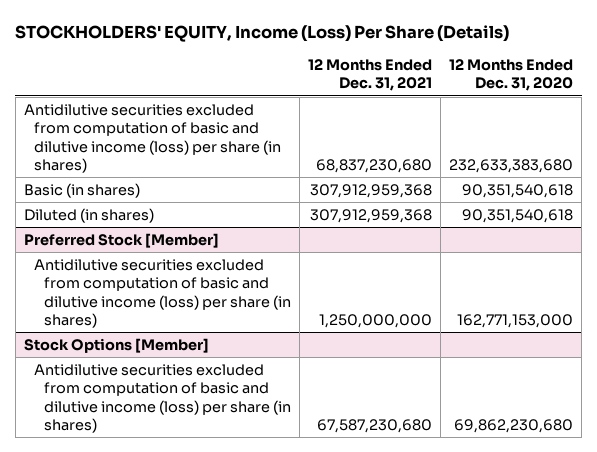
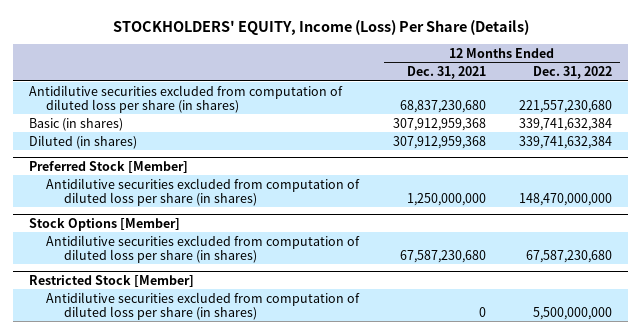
- | 12 Months Ended Dec. 31, 2021 | 12 Months Ended Dec. 31, 2020
+ | 12 Months Ended Dec. 31, 2021 | 12 Months Ended Dec. 31, 2022
- Antidilutive securities excluded from computation of basic and dilutive income (loss) per share (in shares) | 68,837,230,680 | 232,633,383,680
+ Antidilutive securities excluded from computation of diluted loss per share (in shares) | 68,837,230,680 | 221,557,230,680
@ Preferred Stock [Member]
- Antidilutive securities excluded from computation of basic and dilutive income (loss) per share (in shares) | 1,250,000,000 | 162,771,153,000
+ Antidilutive securities excluded from computation of diluted loss per share (in shares) | 1,250,000,000 | 148,470,000,000
@ Stock Options [Member]
- Antidilutive securities excluded from computation of basic and dilutive income (loss) per share (in shares) | 67,587,230,680 | 69,862,230,680
+ Antidilutive securities excluded from computation of diluted loss per share (in shares) | 67,587,230,680 | 67,587,230,680
+ Restricted Stock [Member]
+ Antidilutive securities excluded from computation of diluted loss per share (in shares) | 0 | 5,500,000,000

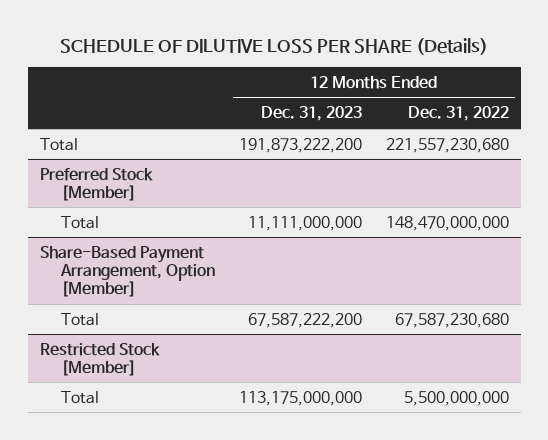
- STOCKHOLDERS' EQUITY, Income (Loss) Per Share (Details)
+ SCHEDULE OF DILUTIVE LOSS PER SHARE (Details)
- | 12 Months Ended Dec. 31, 2021 | 12 Months Ended Dec. 31, 2022
+ | 12 Months Ended Dec. 31, 2023 | 12 Months Ended Dec. 31, 2022
- Antidilutive securities excluded from computation of diluted loss per share (in shares) | 68,837,230,680 | 221,557,230,680
- Basic (in shares) | 307,912,959,368 | 339,741,632,384
- Diluted (in shares) | 307,912,959,368 | 339,741,632,384
+ Total | 191,873,222,200 | 221,557,230,680
@ Preferred Stock [Member]
- Antidilutive securities excluded from computation of diluted loss per share (in shares) | 1,250,000,000 | 148,470,000,000
- Stock Options [Member]
- Antidilutive securities excluded from computation of diluted loss per share (in shares) | 67,587,230,680 | 67,587,230,680
@ Preferred Stock [Member]
+ Total | 11,111,000,000 | 148,470,000,000
+ Share-Based Payment Arrangement, Option [Member]
+ Total | 67,587,222,200 | 67,587,230,680
@ Restricted Stock [Member]
- Antidilutive securities excluded from computation of diluted loss per share (in shares) | 0 | 5,500,000,000
+ Total | 113,175,000,000 | 5,500,000,000

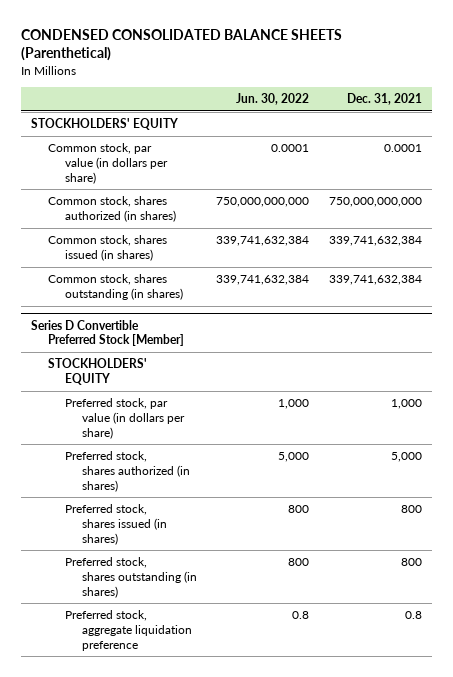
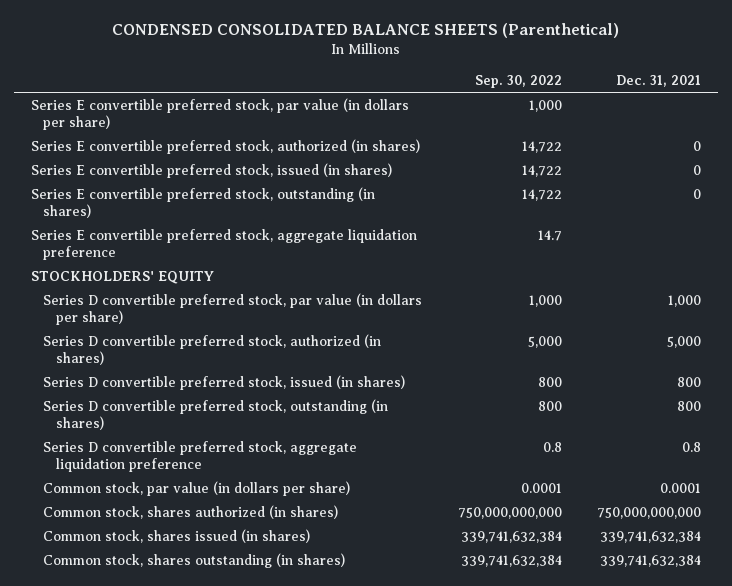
- | Jun. 30, 2022 | Dec. 31, 2021
+ | Sep. 30, 2022 | Dec. 31, 2021
+ Series E convertible preferred stock, par value (in dollars per share) | 1,000 |
+ Series E convertible preferred stock, authorized (in shares) | 14,722 | 0
+ Series E convertible preferred stock, issued (in shares) | 14,722 | 0
+ Series E convertible preferred stock, outstanding (in shares) | 14,722 | 0
+ Series E convertible preferred stock, aggregate liquidation preference | 14.7 |
+ Series D convertible preferred stock, par value (in dollars per share) | 1,000 | 1,000
+ Series D convertible preferred stock, authorized (in shares) | 5,000 | 5,000
+ Series D convertible preferred stock, issued (in shares) | 800 | 800
+ Series D convertible preferred stock, outstanding (in shares) | 800 | 800
+ Series D convertible preferred stock, aggregate liquidation preference | 0.8 | 0.8
- Series D Convertible Preferred Stock [Member]
- STOCKHOLDERS' EQUITY
- Preferred stock, par value (in dollars per share) | 1,000 | 1,000
- Preferred stock, shares authorized (in shares) | 5,000 | 5,000
- Preferred stock, shares issued (in shares) | 800 | 800
- Preferred stock, shares outstanding (in shares) | 800 | 800
- Preferred stock, aggregate liquidation preference | 0.8 | 0.8

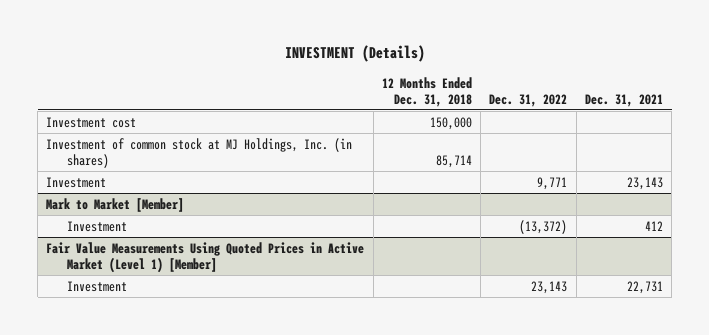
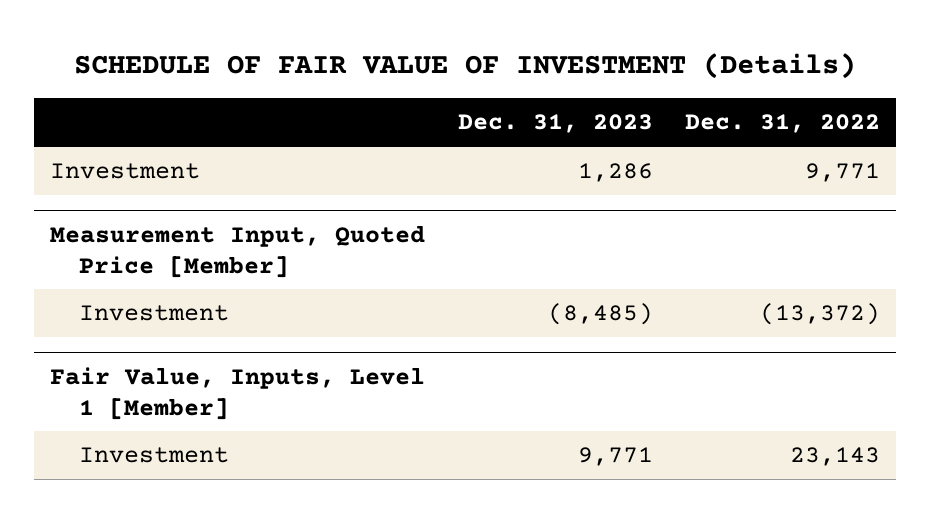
- INVESTMENT (Details)
+ SCHEDULE OF FAIR VALUE OF INVESTMENT (Details)
- | 12 Months Ended Dec. 31, 2018 | Dec. 31, 2022 | Dec. 31, 2021
+ | Dec. 31, 2023 | Dec. 31, 2022
- Investment cost | 150,000 | |
- Investment of common stock at MJ Holdings, Inc. (in shares) | 85,714 | |
- Mark to Market [Member]
+ Measurement Input, Quoted Price [Member]
- Fair Value Measurements Using Quoted Prices in Active Market (Level 1) [Member]
+ Fair Value, Inputs, Level 1 [Member]

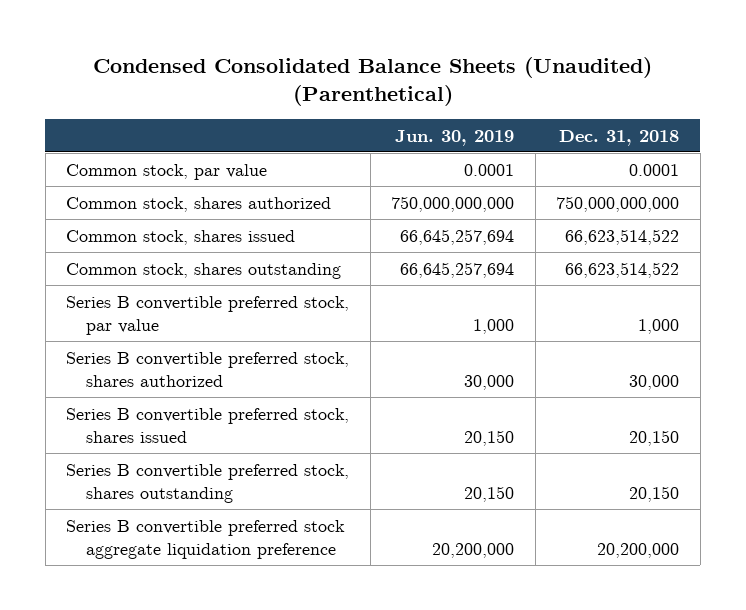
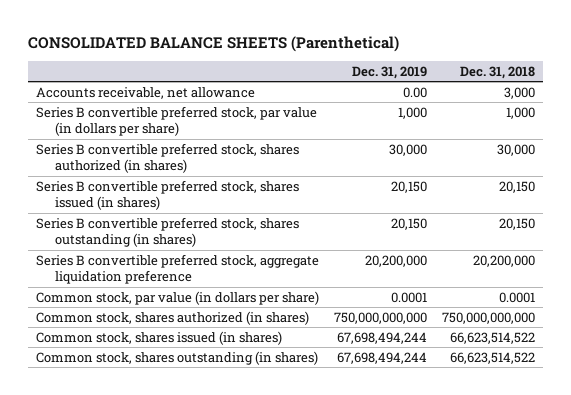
- Condensed Consolidated Balance Sheets (Unaudited) (Parenthetical)
+ CONSOLIDATED BALANCE SHEETS (Parenthetical)
- | Jun. 30, 2019 | Dec. 31, 2018
+ | Dec. 31, 2019 | Dec. 31, 2018
- Common stock, par value | 0.0001 | 0.0001
- Common stock, shares authorized | 750,000,000,000 | 750,000,000,000
- Common stock, shares issued | 66,645,257,694 | 66,623,514,522
- Common stock, shares outstanding | 66,645,257,694 | 66,623,514,522
- Series B convertible preferred stock, par value | 1,000 | 1,000
- Series B convertible preferred stock, shares authorized | 30,000 | 30,000
- Series B convertible preferred stock, shares issued | 20,150 | 20,150
- Series B convertible preferred stock, shares outstanding | 20,150 | 20,150
- Series B convertible preferred stock aggregate liquidation preference | 20,200,000 | 20,200,000
+ Accounts receivable, net allowance | 0.00 | 3,000
+ Series B convertible preferred stock, par value (in dollars per share) | 1,000 | 1,000
+ Series B convertible preferred stock, shares authorized (in shares) | 30,000 | 30,000
+ Series B convertible preferred stock, shares issued (in shares) | 20,150 | 20,150
+ Series B convertible preferred stock, shares outstanding (in shares) | 20,150 | 20,150
+ Series B convertible preferred stock, aggregate liquidation preference | 20,200,000 | 20,200,000
+ Common stock, par value (in dollars per share) | 0.0001 | 0.0001
+ Common stock, shares authorized (in shares) | 750,000,000,000 | 750,000,000,000
+ Common stock, shares issued (in shares) | 67,698,494,244 | 66,623,514,522
+ Common stock, shares outstanding (in shares) | 67,698,494,244 | 66,623,514,522

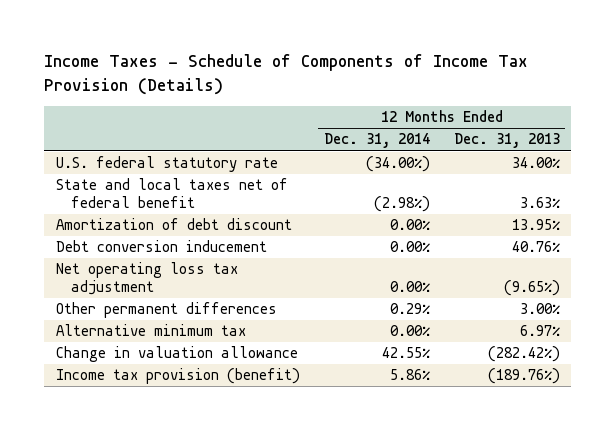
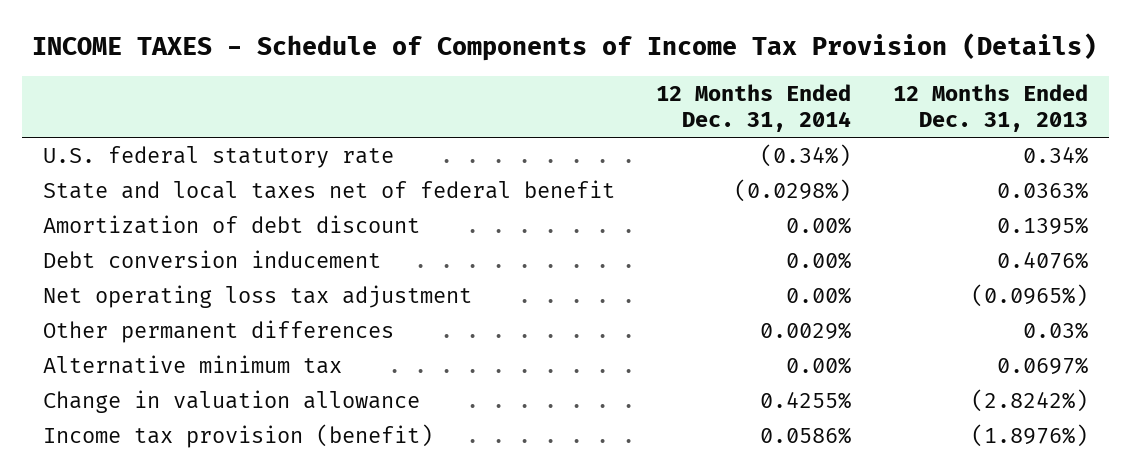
- Income Taxes - Schedule of Components of Income Tax Provision (Details)
+ INCOME TAXES - Schedule of Components of Income Tax Provision (Details)
- U.S. federal statutory rate | (34.00%) | 34.00%
- State and local taxes net of federal benefit | (2.98%) | 3.63%
- Amortization of debt discount | 0.00% | 13.95%
- Debt conversion inducement | 0.00% | 40.76%
- Net operating loss tax adjustment | 0.00% | (9.65%)
- Other permanent differences | 0.29% | 3.00%
- Alternative minimum tax | 0.00% | 6.97%
- Change in valuation allowance | 42.55% | (282.42%)
- Income tax provision (benefit) | 5.86% | (189.76%)
+ U.S. federal statutory rate | (0.34%) | 0.34%
+ State and local taxes net of federal benefit | (0.0298%) | 0.0363%
+ Amortization of debt discount | 0.00% | 0.1395%
+ Debt conversion inducement | 0.00% | 0.4076%
+ Net operating loss tax adjustment | 0.00% | (0.0965%)
+ Other permanent differences | 0.0029% | 0.03%
+ Alternative minimum tax | 0.00% | 0.0697%
+ Change in valuation allowance | 0.4255% | (2.8242%)
+ Income tax provision (benefit) | 0.0586% | (1.8976%)

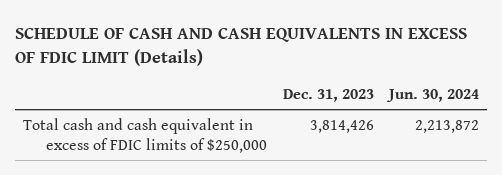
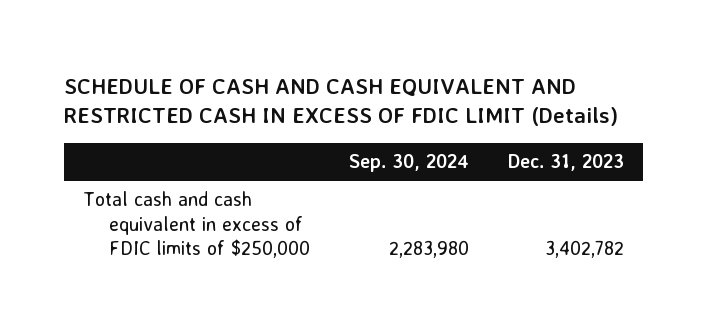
- SCHEDULE OF CASH AND CASH EQUIVALENTS IN EXCESS OF FDIC LIMIT (Details)
+ SCHEDULE OF CASH AND CASH EQUIVALENT AND RESTRICTED CASH IN EXCESS OF FDIC LIMIT (Details)
- | Dec. 31, 2023 | Jun. 30, 2024
+ | Sep. 30, 2024 | Dec. 31, 2023
- Total cash and cash equivalent in excess of FDIC limits of $250,000 | 3,814,426 | 2,213,872
+ Total cash and cash equivalent in excess of FDIC limits of $250,000 | 2,283,980 | 3,402,782

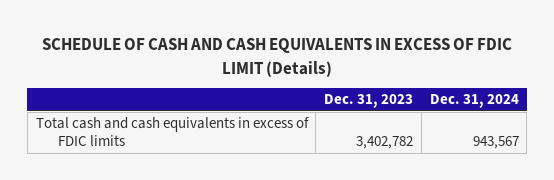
- SCHEDULE OF CASH AND CASH EQUIVALENT AND RESTRICTED CASH IN EXCESS OF FDIC LIMIT (Details)
+ SCHEDULE OF CASH AND CASH EQUIVALENTS IN EXCESS OF FDIC LIMIT (Details)
- | Sep. 30, 2024 | Dec. 31, 2023
+ | Dec. 31, 2023 | Dec. 31, 2024
- Total cash and cash equivalent in excess of FDIC limits of $250,000 | 2,283,980 | 3,402,782
+ Total cash and cash equivalents in excess of FDIC limits | 3,402,782 | 943,567

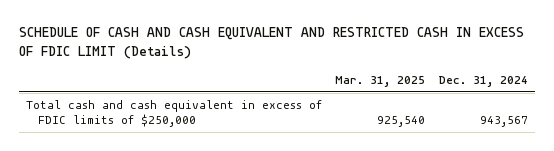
- SCHEDULE OF CASH AND CASH EQUIVALENTS IN EXCESS OF FDIC LIMIT (Details)
+ SCHEDULE OF CASH AND CASH EQUIVALENT AND RESTRICTED CASH IN EXCESS OF FDIC LIMIT (Details)
- | Dec. 31, 2023 | Dec. 31, 2024
+ | Mar. 31, 2025 | Dec. 31, 2024
- Total cash and cash equivalents in excess of FDIC limits | 3,402,782 | 943,567
+ Total cash and cash equivalent in excess of FDIC limits of $250,000 | 925,540 | 943,567

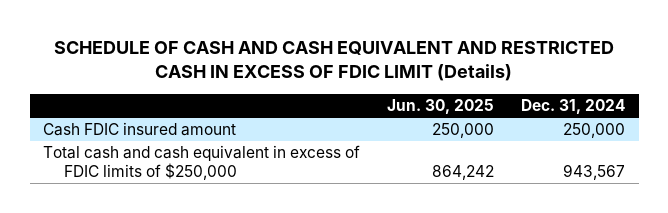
- | Mar. 31, 2025 | Dec. 31, 2024
+ | Jun. 30, 2025 | Dec. 31, 2024
+ Cash FDIC insured amount | 250,000 | 250,000

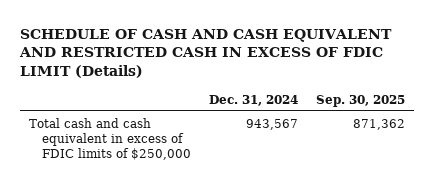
- | Jun. 30, 2025 | Dec. 31, 2024
+ | Dec. 31, 2024 | Sep. 30, 2025
- Cash FDIC insured amount | 250,000 | 250,000

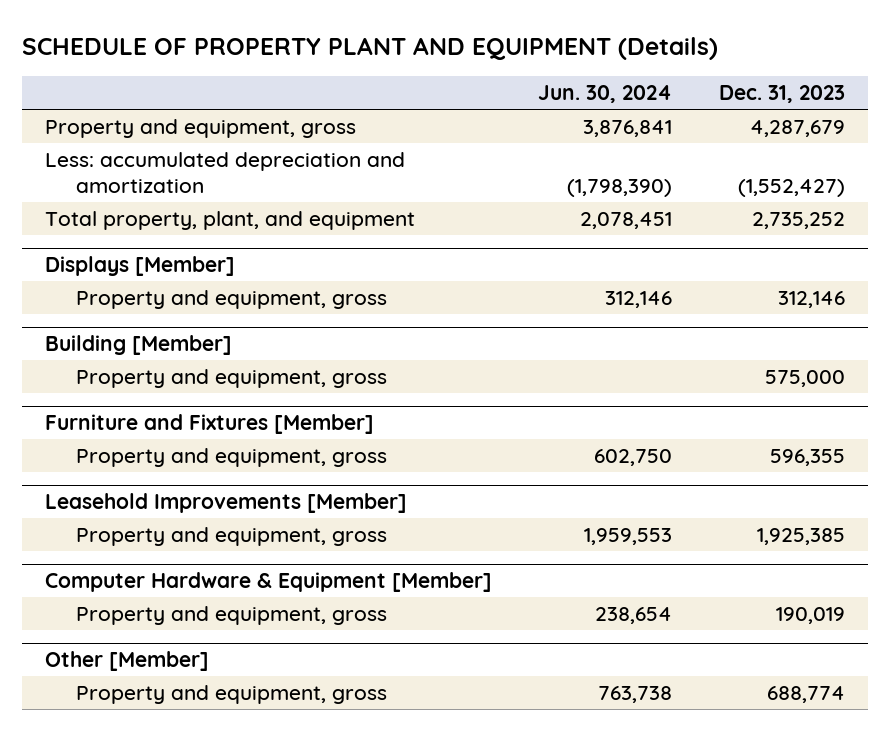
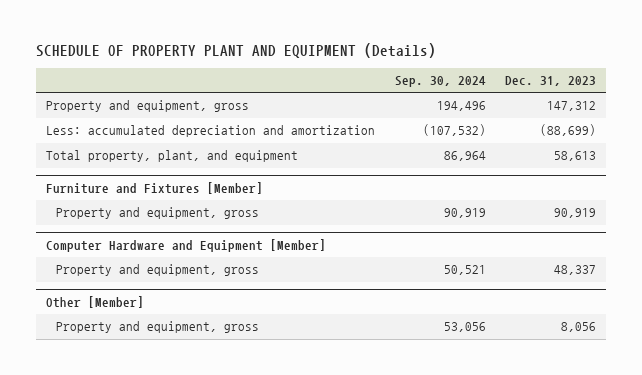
- | Jun. 30, 2024 | Dec. 31, 2023
+ | Sep. 30, 2024 | Dec. 31, 2023
- Property and equipment, gross | 3,876,841 | 4,287,679
- Less: accumulated depreciation and amortization | (1,798,390) | (1,552,427)
- Total property, plant, and equipment | 2,078,451 | 2,735,252
- Displays [Member]
- Property and equipment, gross | 312,146 | 312,146
- Building [Member]
- Property and equipment, gross | | 575,000
+ Property and equipment, gross | 194,496 | 147,312
+ Less: accumulated depreciation and amortization | (107,532) | (88,699)
+ Total property, plant, and equipment | 86,964 | 58,613
@ Furniture and Fixtures [Member]
- Property and equipment, gross | 602,750 | 596,355
- Leasehold Improvements [Member]
- Property and equipment, gross | 1,959,553 | 1,925,385
- Computer Hardware & Equipment [Member]
- Property and equipment, gross | 238,654 | 190,019
@ Furniture and Fixtures [Member]
+ Property and equipment, gross | 90,919 | 90,919
+ Computer Hardware and Equipment [Member]
+ Property and equipment, gross | 50,521 | 48,337
@ Other [Member]
- Property and equipment, gross | 763,738 | 688,774
+ Property and equipment, gross | 53,056 | 8,056

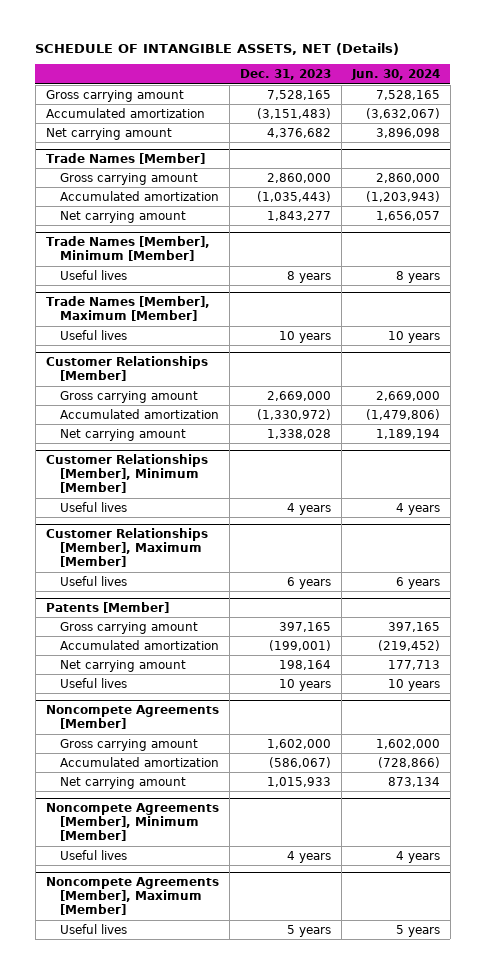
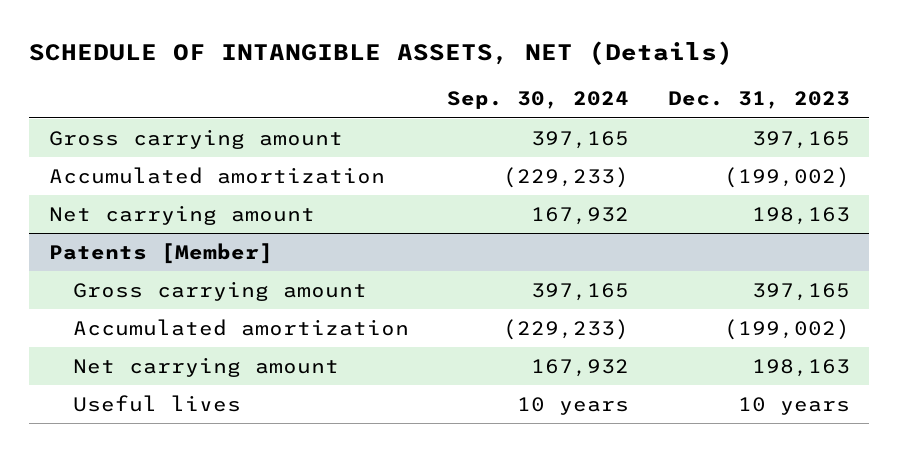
- | Dec. 31, 2023 | Jun. 30, 2024
+ | Sep. 30, 2024 | Dec. 31, 2023
- Gross carrying amount | 7,528,165 | 7,528,165
- Accumulated amortization | (3,151,483) | (3,632,067)
- Net carrying amount | 4,376,682 | 3,896,098
- Trade Names [Member]
- Gross carrying amount | 2,860,000 | 2,860,000
- Accumulated amortization | (1,035,443) | (1,203,943)
- Net carrying amount | 1,843,277 | 1,656,057
- Trade Names [Member], Minimum [Member]
- Useful lives | 8 years | 8 years
- Trade Names [Member], Maximum [Member]
- Useful lives | 10 years | 10 years
- Customer Relationships [Member]
- Gross carrying amount | 2,669,000 | 2,669,000
- Accumulated amortization | (1,330,972) | (1,479,806)
- Net carrying amount | 1,338,028 | 1,189,194
- Customer Relationships [Member], Minimum [Member]
- Useful lives | 4 years | 4 years
- Customer Relationships [Member], Maximum [Member]
- Useful lives | 6 years | 6 years
+ Gross carrying amount | 397,165 | 397,165
+ Accumulated amortization | (229,233) | (199,002)
+ Net carrying amount | 167,932 | 198,163
@ Patents [Member]
- Accumulated amortization | (199,001) | (219,452)
- Net carrying amount | 198,164 | 177,713
+ Accumulated amortization | (229,233) | (199,002)
+ Net carrying amount | 167,932 | 198,163
- Noncompete Agreements [Member]
- Gross carrying amount | 1,602,000 | 1,602,000
- Accumulated amortization | (586,067) | (728,866)
- Net carrying amount | 1,015,933 | 873,134
- Noncompete Agreements [Member], Minimum [Member]
- Useful lives | 4 years | 4 years
- Noncompete Agreements [Member], Maximum [Member]
- Useful lives | 5 years | 5 years

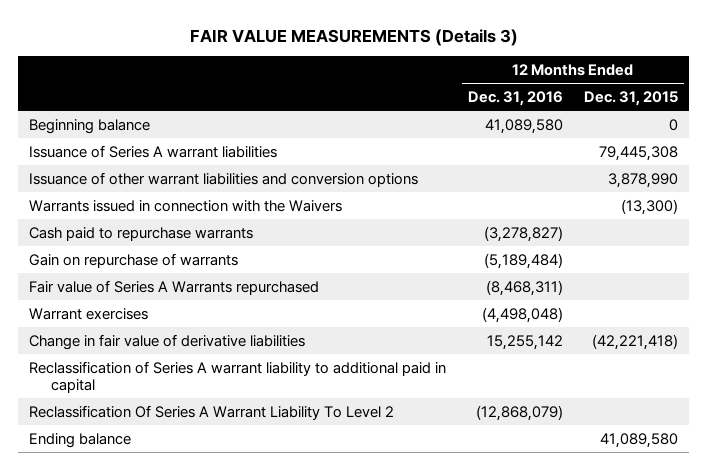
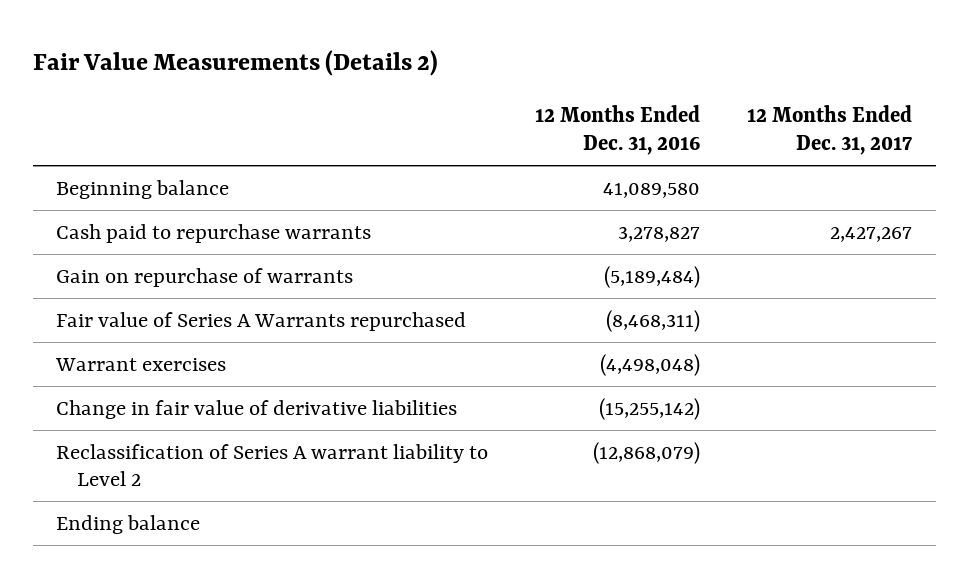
- FAIR VALUE MEASUREMENTS (Details 3)
+ Fair Value Measurements (Details 2)
- | 12 Months Ended Dec. 31, 2016 | 12 Months Ended Dec. 31, 2015
+ | 12 Months Ended Dec. 31, 2016 | 12 Months Ended Dec. 31, 2017
- Issuance of Series A warrant liabilities | | 79,445,308
- Issuance of other warrant liabilities and conversion options | | 3,878,990
- Warrants issued in connection with the Waivers | | (13,300)
- Cash paid to repurchase warrants | (3,278,827) |
+ Cash paid to repurchase warrants | 3,278,827 | 2,427,267
- Change in fair value of derivative liabilities | 15,255,142 | (42,221,418)
- Reclassification of Series A warrant liability to additional paid in capital
- Reclassification Of Series A Warrant Liability To Level 2 | (12,868,079) |
+ Change in fair value of derivative liabilities | (15,255,142) |
+ Reclassification of Series A warrant liability to Level 2 | (12,868,079) |

